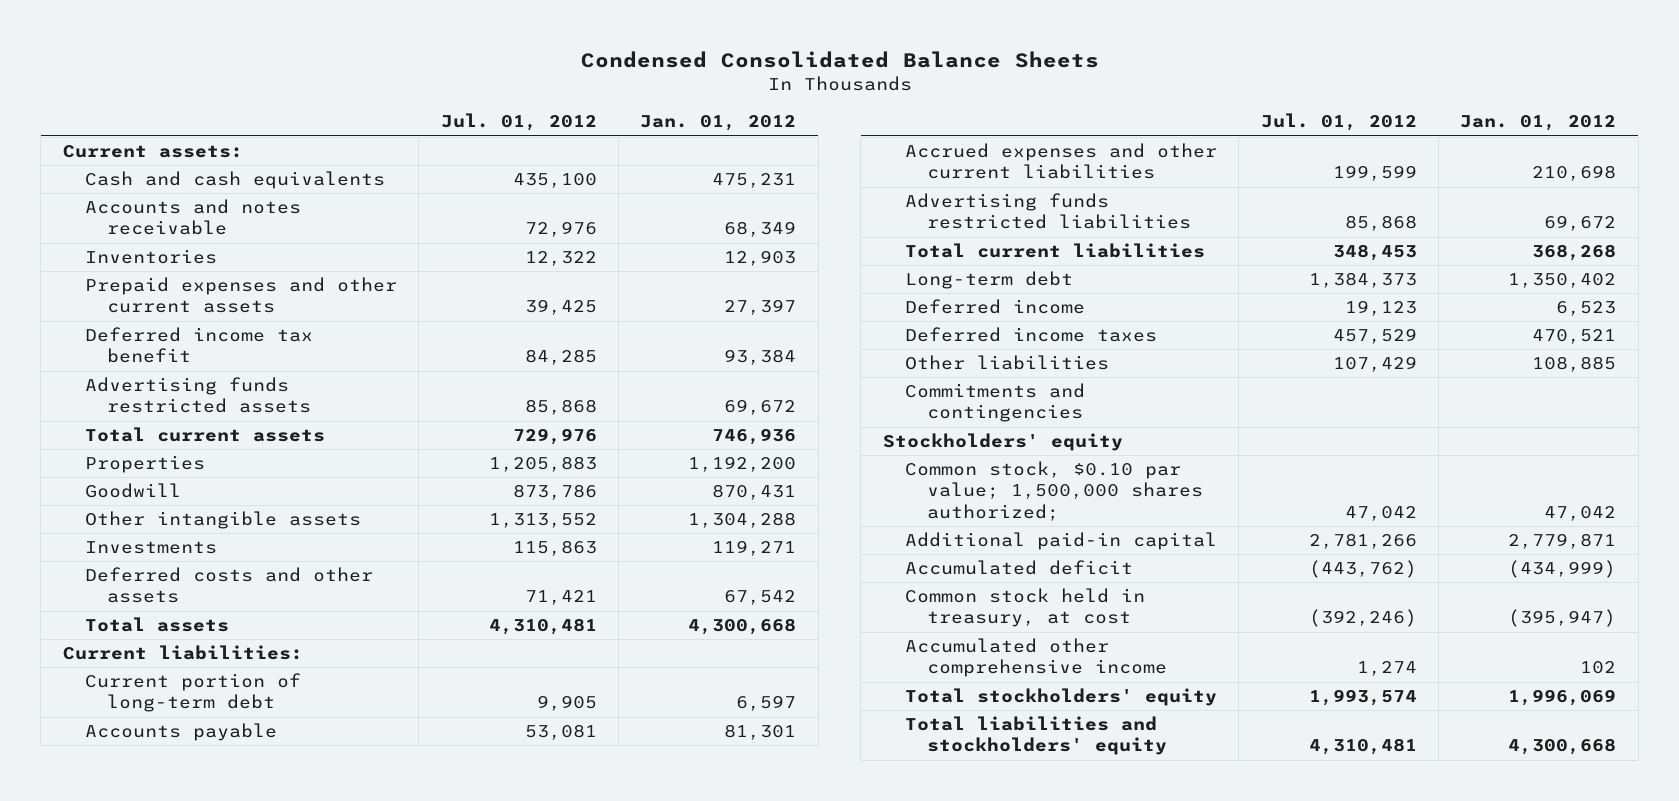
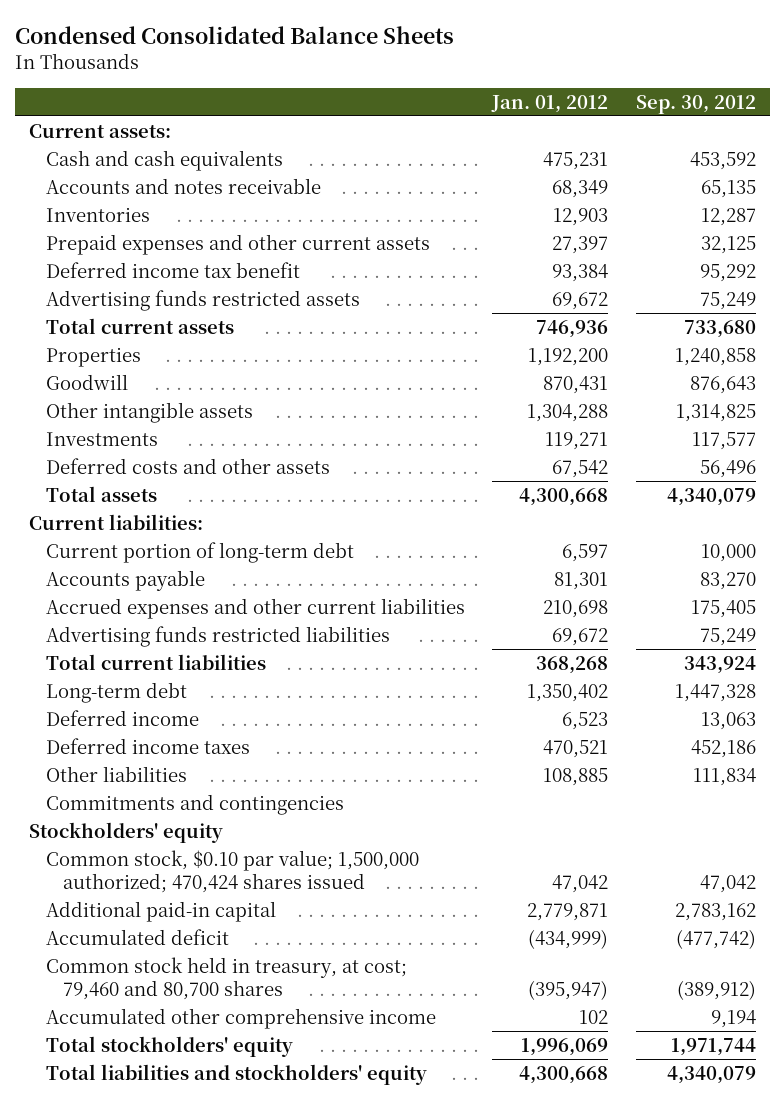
- | Jul. 01, 2012 | Jan. 01, 2012
+ | Jan. 01, 2012 | Sep. 30, 2012
- Common stock, $0.10 par value; 1,500,000 shares authorized; | 47,042 | 47,042
+ Common stock, $0.10 par value; 1,500,000 authorized; 470,424 shares issued | 47,042 | 47,042
- Common stock held in treasury, at cost | (392,246) | (395,947)
+ Common stock held in treasury, at cost; 79,460 and 80,700 shares | (395,947) | (389,912)

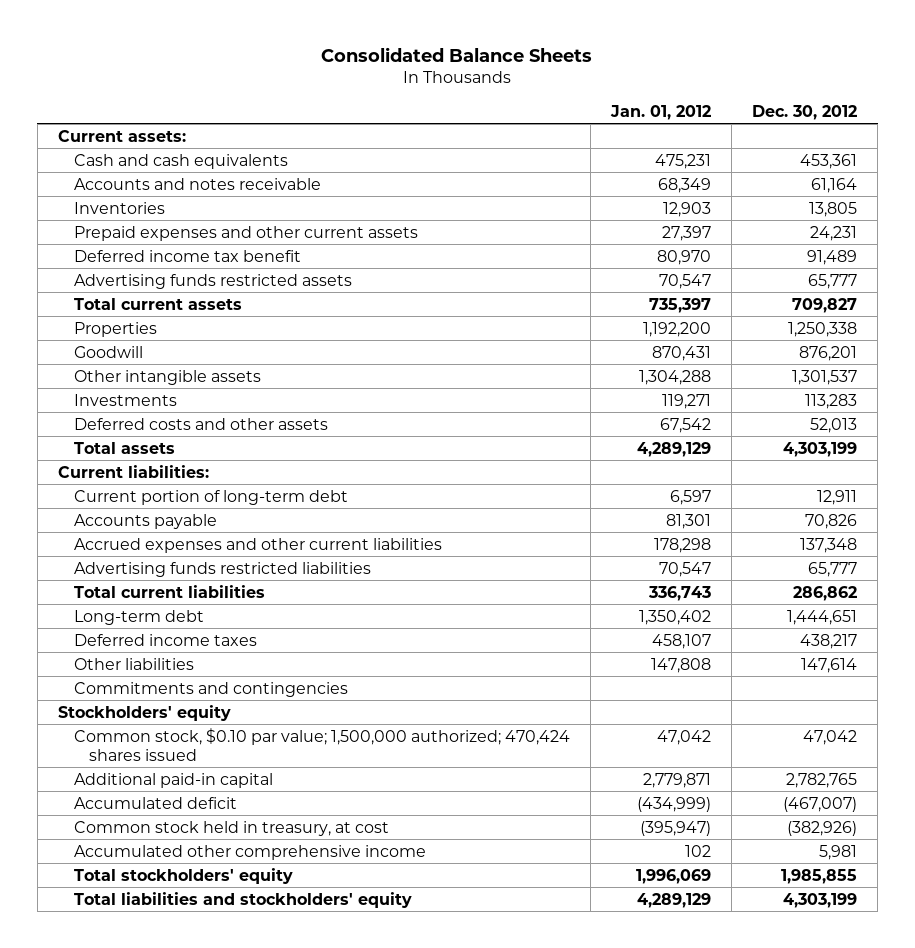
- Condensed Consolidated Balance Sheets
+ Consolidated Balance Sheets
- | Jan. 01, 2012 | Sep. 30, 2012
+ | Jan. 01, 2012 | Dec. 30, 2012
- Deferred income tax benefit | 93,384 | 95,292
- Advertising funds restricted assets | 69,672 | 75,249
- Total current assets | 746,936 | 733,680
+ Deferred income tax benefit | 80,970 | 91,489
+ Advertising funds restricted assets | 70,547 | 65,777
+ Total current assets | 735,397 | 709,827
- Total assets | 4,300,668 | 4,340,079
+ Total assets | 4,289,129 | 4,303,199
- Accrued expenses and other current liabilities | 210,698 | 175,405
- Advertising funds restricted liabilities | 69,672 | 75,249
- Total current liabilities | 368,268 | 343,924
+ Accrued expenses and other current liabilities | 178,298 | 137,348
+ Advertising funds restricted liabilities | 70,547 | 65,777
+ Total current liabilities | 336,743 | 286,862
- Deferred income | 6,523 | 13,063
- Deferred income taxes | 470,521 | 452,186
- Other liabilities | 108,885 | 111,834
+ Deferred income taxes | 458,107 | 438,217
+ Other liabilities | 147,808 | 147,614
- Common stock held in treasury, at cost; 79,460 and 80,700 shares | (395,947) | (389,912)
+ Common stock held in treasury, at cost | (395,947) | (382,926)
- Total liabilities and stockholders' equity | 4,300,668 | 4,340,079
+ Total liabilities and stockholders' equity | 4,289,129 | 4,303,199

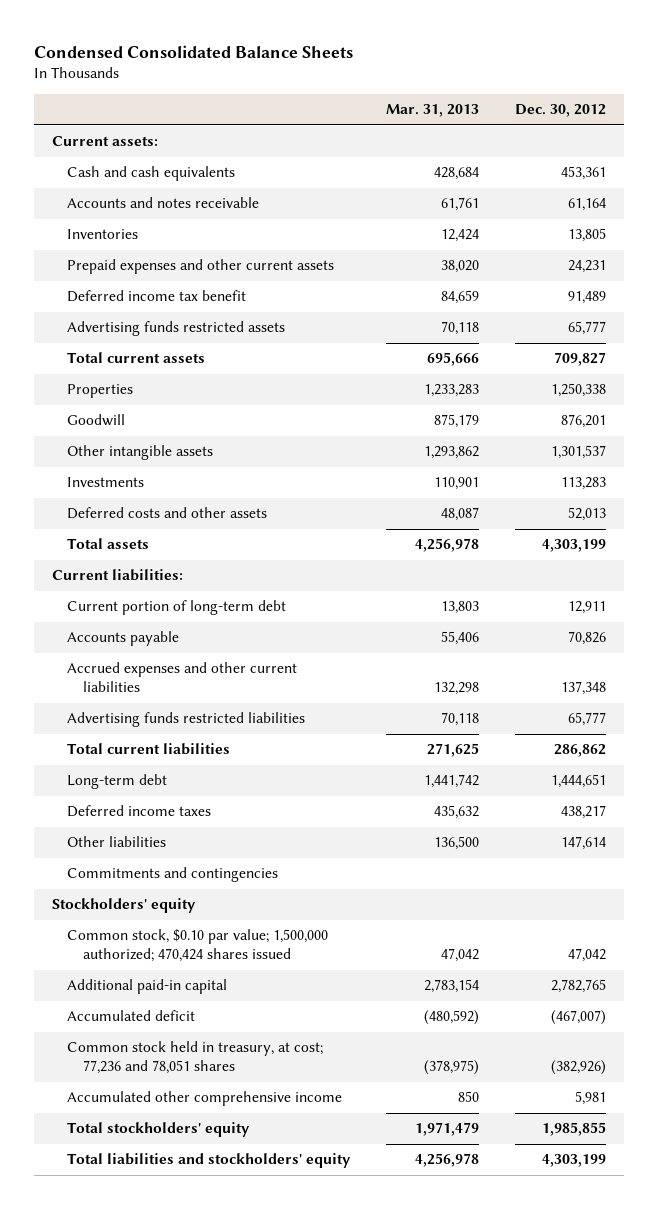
- Consolidated Balance Sheets
+ Condensed Consolidated Balance Sheets
- | Jan. 01, 2012 | Dec. 30, 2012
+ | Mar. 31, 2013 | Dec. 30, 2012
- Common stock held in treasury, at cost | (395,947) | (382,926)
+ Common stock held in treasury, at cost; 77,236 and 78,051 shares | (378,975) | (382,926)

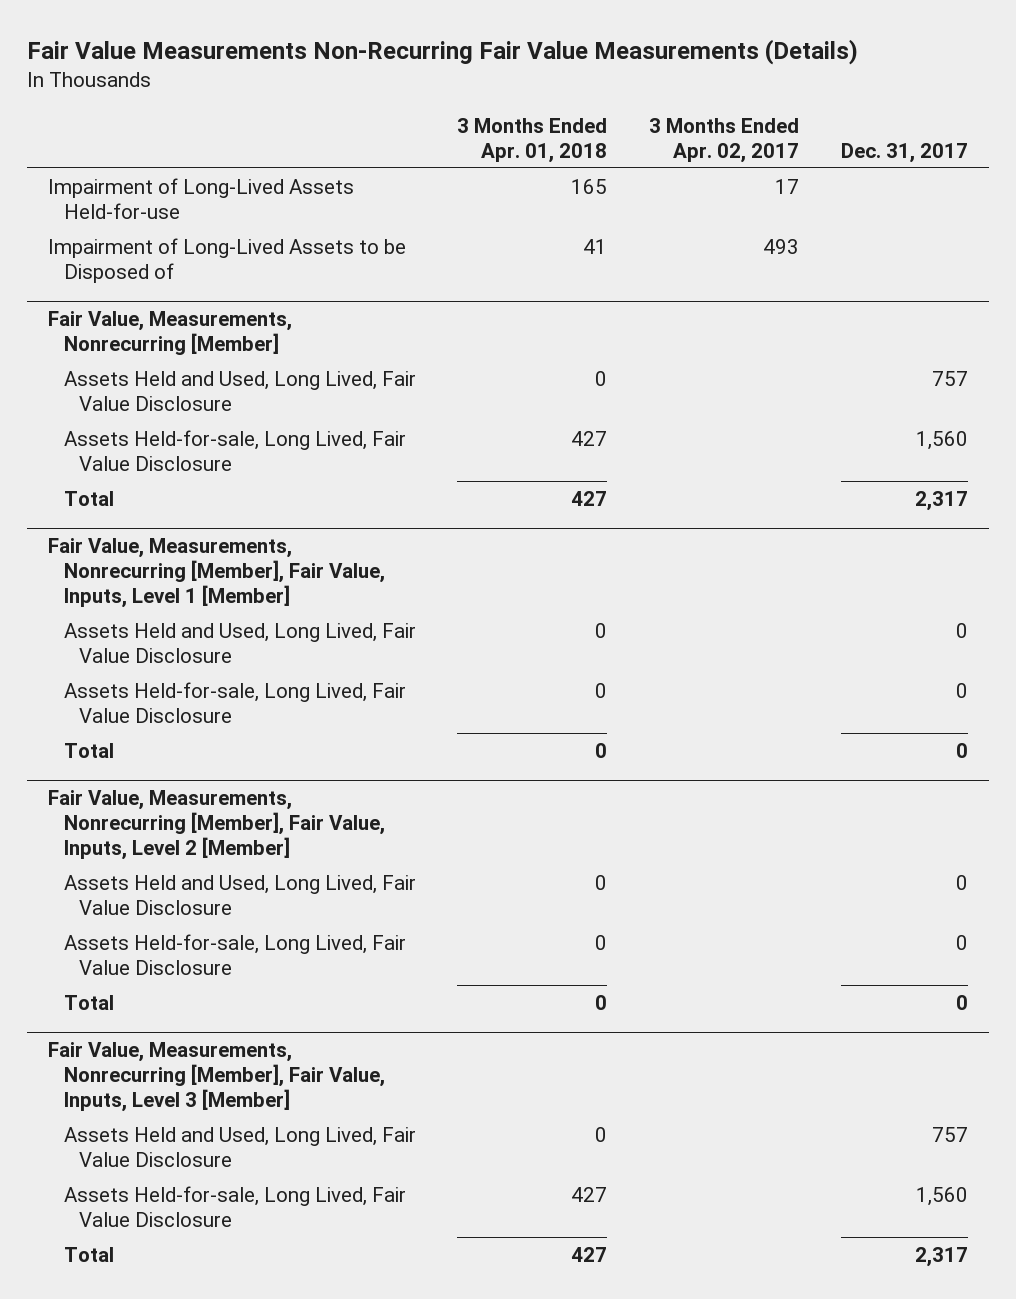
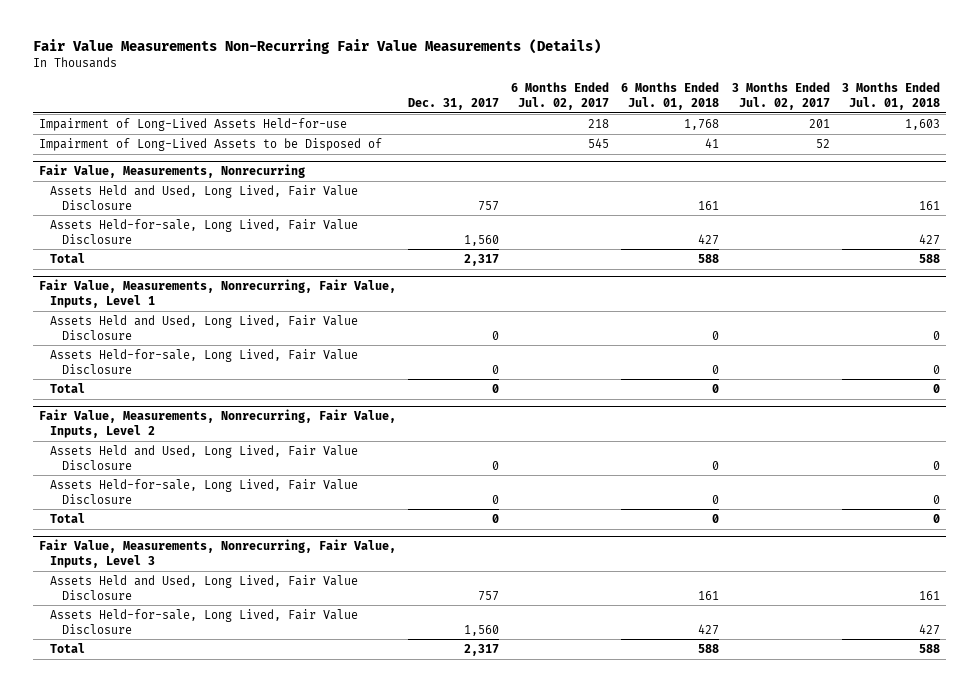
- | 3 Months Ended Apr. 01, 2018 | 3 Months Ended Apr. 02, 2017 | Dec. 31, 2017
+ | Dec. 31, 2017 | 6 Months Ended Jul. 02, 2017 | 6 Months Ended Jul. 01, 2018 | 3 Months Ended Jul. 02, 2017 | 3 Months Ended Jul. 01, 2018
- Fair Value, Measurements, Nonrecurring [Member]
+ Fair Value, Measurements, Nonrecurring
- Fair Value, Measurements, Nonrecurring [Member], Fair Value, Inputs, Level 1 [Member]
+ Fair Value, Measurements, Nonrecurring, Fair Value, Inputs, Level 1
- Fair Value, Measurements, Nonrecurring [Member], Fair Value, Inputs, Level 2 [Member]
+ Fair Value, Measurements, Nonrecurring, Fair Value, Inputs, Level 2
- Fair Value, Measurements, Nonrecurring [Member], Fair Value, Inputs, Level 3 [Member]
+ Fair Value, Measurements, Nonrecurring, Fair Value, Inputs, Level 3

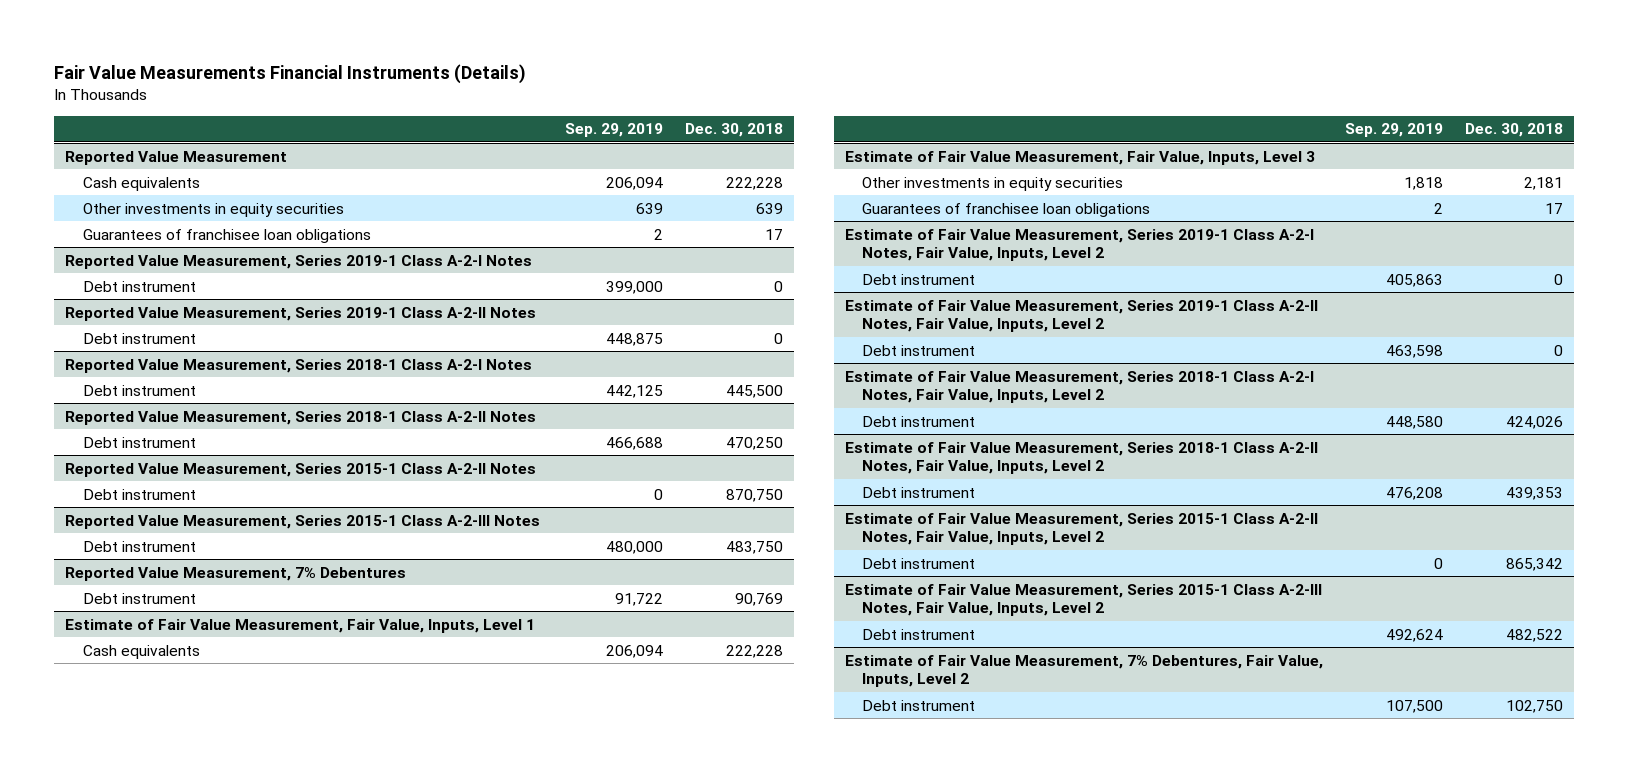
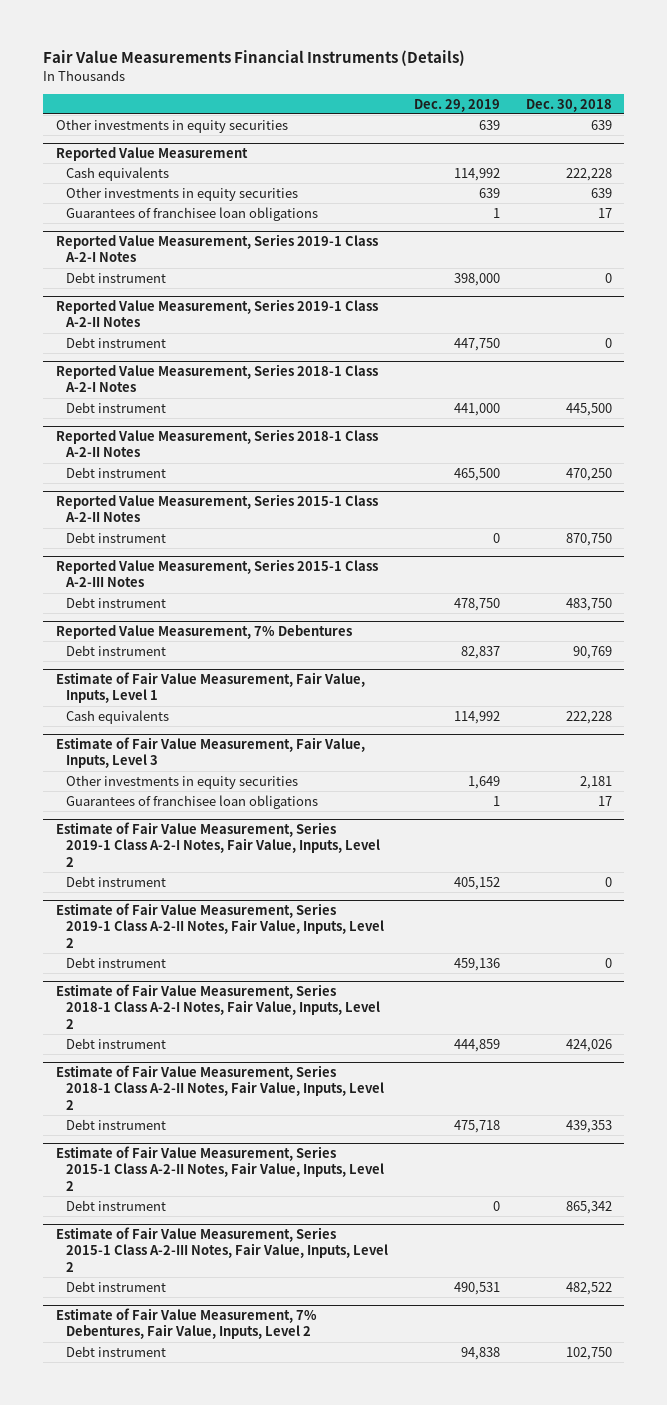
- | Sep. 29, 2019 | Dec. 30, 2018
+ | Dec. 29, 2019 | Dec. 30, 2018
+ Other investments in equity securities | 639 | 639

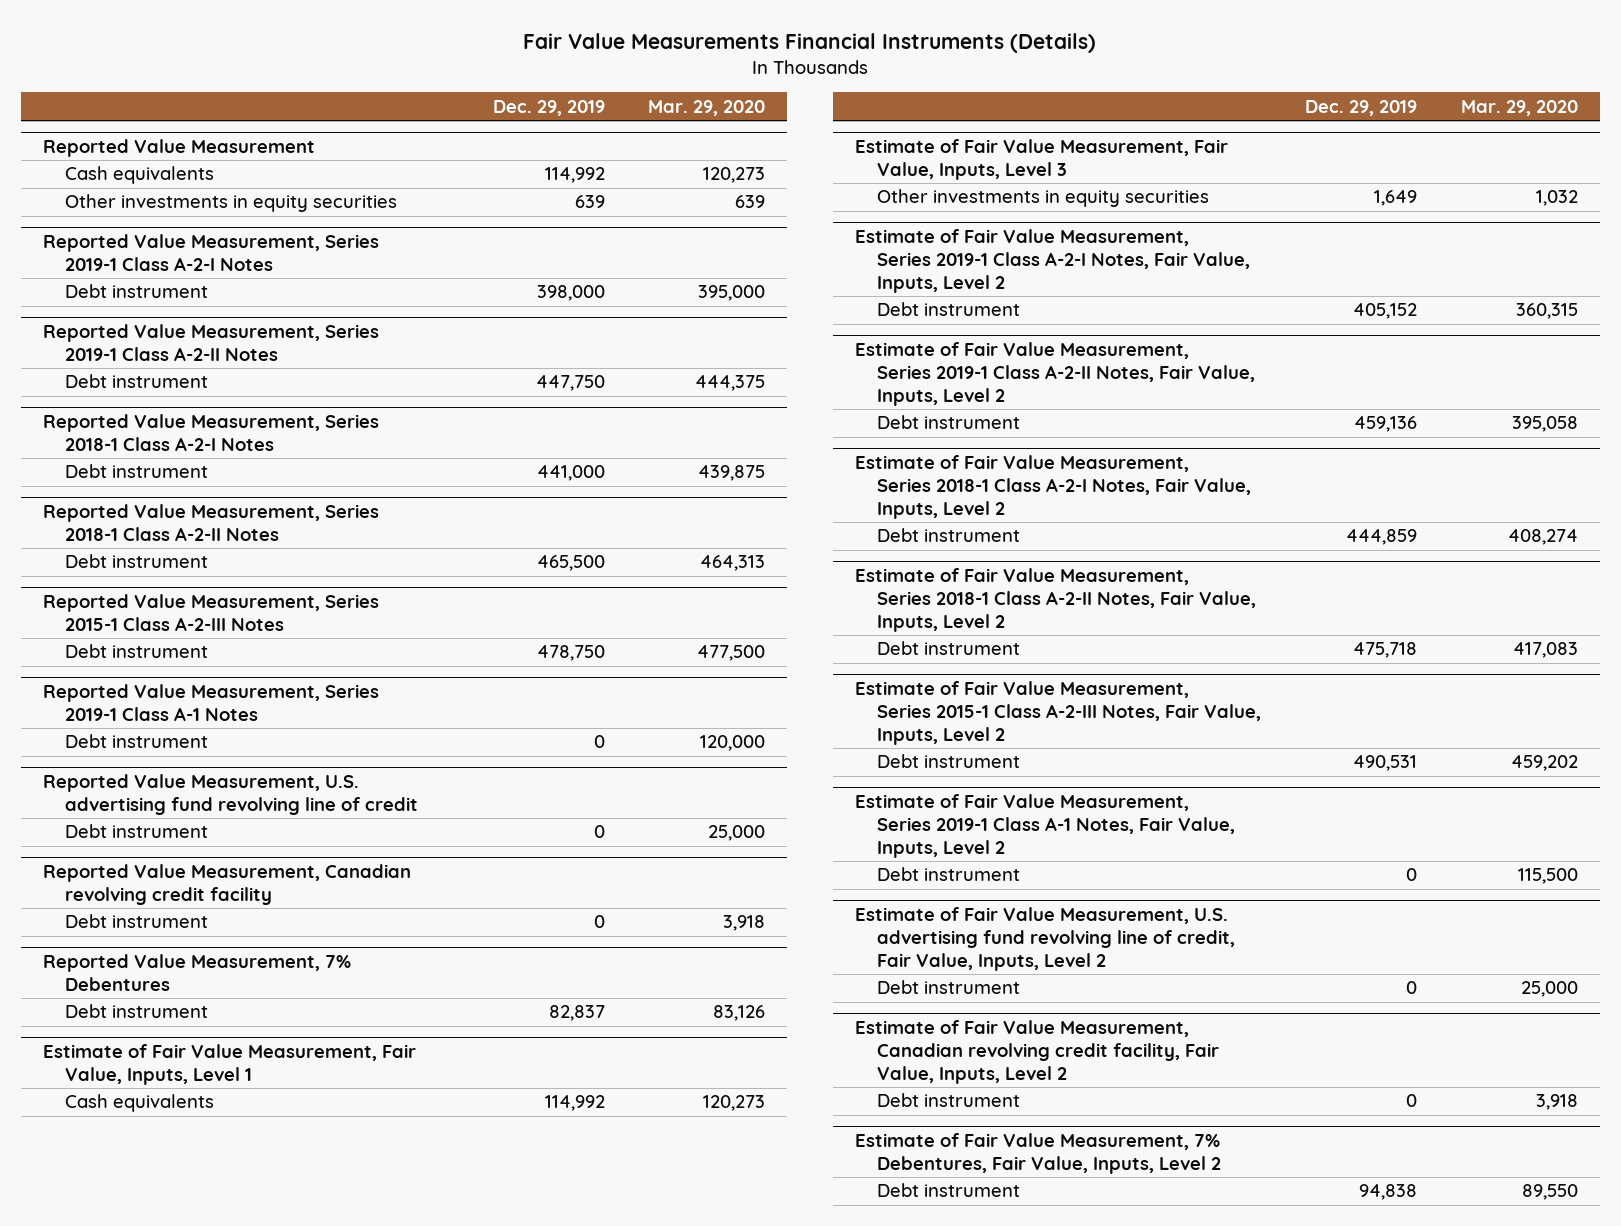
- | Dec. 29, 2019 | Dec. 30, 2018
+ | Dec. 29, 2019 | Mar. 29, 2020
- Other investments in equity securities | 639 | 639
@ Reported Value Measurement
- Guarantees of franchisee loan obligations | 1 | 17
- Reported Value Measurement, Series 2015-1 Class A-2-II Notes
- Debt instrument | 0 | 870,750
+ Reported Value Measurement, Series 2019-1 Class A-1 Notes
+ Debt instrument | 0 | 120,000
+ Reported Value Measurement, U.S. advertising fund revolving line of credit
+ Debt instrument | 0 | 25,000
+ Reported Value Measurement, Canadian revolving credit facility
+ Debt instrument | 0 | 3,918
@ Estimate of Fair Value Measurement, Fair Value, Inputs, Level 3
- Guarantees of franchisee loan obligations | 1 | 17
- Estimate of Fair Value Measurement, Series 2015-1 Class A-2-II Notes, Fair Value, Inputs, Level 2
- Debt instrument | 0 | 865,342
+ Estimate of Fair Value Measurement, Series 2019-1 Class A-1 Notes, Fair Value, Inputs, Level 2
+ Debt instrument | 0 | 115,500
+ Estimate of Fair Value Measurement, U.S. advertising fund revolving line of credit, Fair Value, Inputs, Level 2
+ Debt instrument | 0 | 25,000
+ Estimate of Fair Value Measurement, Canadian revolving credit facility, Fair Value, Inputs, Level 2
+ Debt instrument | 0 | 3,918

